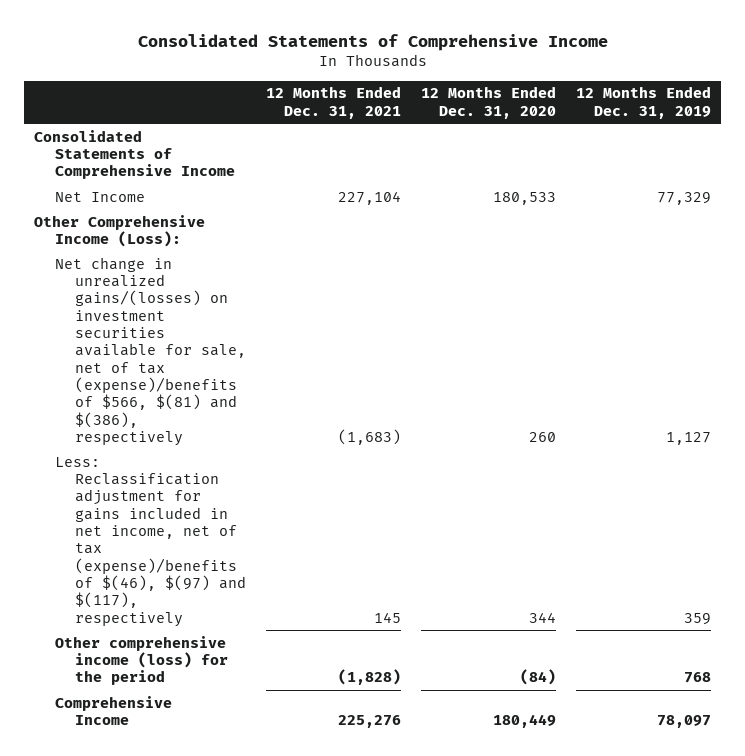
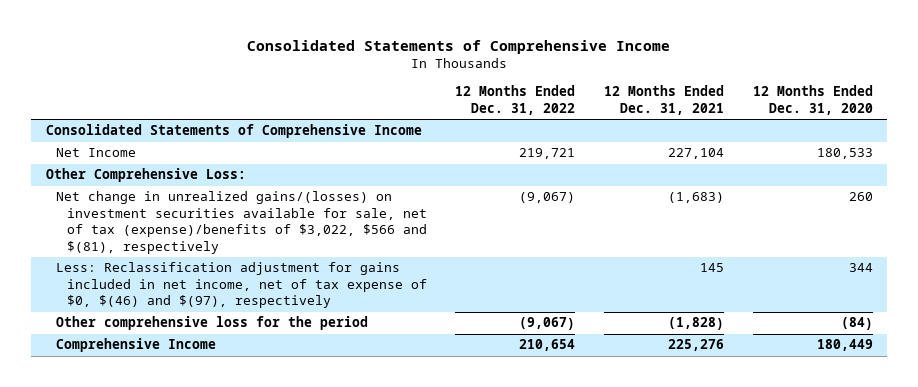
- | 12 Months Ended Dec. 31, 2021 | 12 Months Ended Dec. 31, 2020 | 12 Months Ended Dec. 31, 2019
+ | 12 Months Ended Dec. 31, 2022 | 12 Months Ended Dec. 31, 2021 | 12 Months Ended Dec. 31, 2020
- Other Comprehensive Income (Loss):
- Net change in unrealized gains/(losses) on investment securities available for sale, net of tax (expense)/benefits of $566, $(81) and $(386), respectively | (1,683) | 260 | 1,127
- Less: Reclassification adjustment for gains included in net income, net of tax (expense)/benefits of $(46), $(97) and $(117), respectively | 145 | 344 | 359
- Other comprehensive income (loss) for the period | (1,828) | (84) | 768
+ Other Comprehensive Loss:
+ Net change in unrealized gains/(losses) on investment securities available for sale, net of tax (expense)/benefits of $3,022, $566 and $(81), respectively | (9,067) | (1,683) | 260
+ Less: Reclassification adjustment for gains included in net income, net of tax expense of $0, $(46) and $(97), respectively | | 145 | 344
+ Other comprehensive loss for the period | (9,067) | (1,828) | (84)

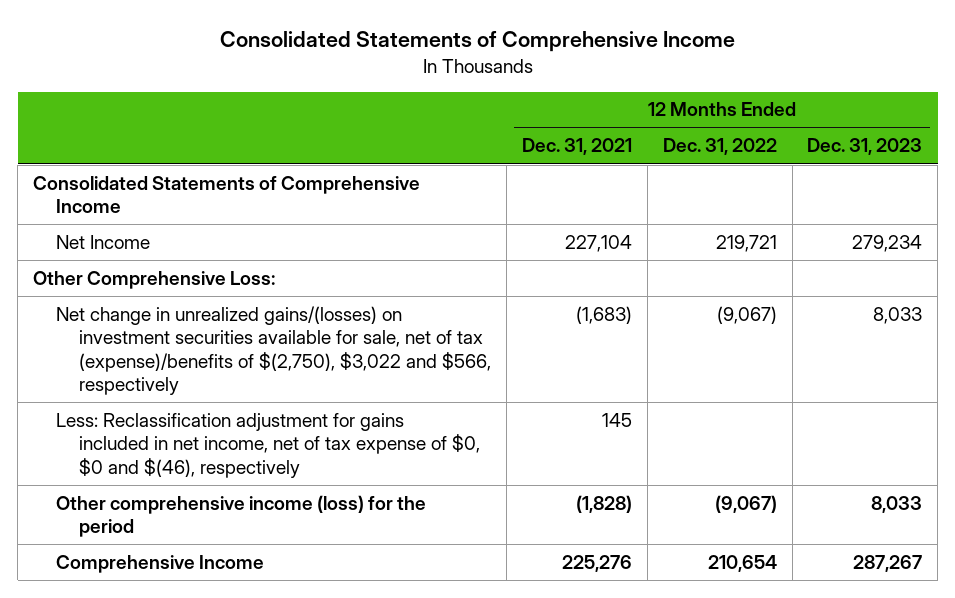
- | 12 Months Ended Dec. 31, 2022 | 12 Months Ended Dec. 31, 2021 | 12 Months Ended Dec. 31, 2020
+ | 12 Months Ended Dec. 31, 2021 | 12 Months Ended Dec. 31, 2022 | 12 Months Ended Dec. 31, 2023
- Net change in unrealized gains/(losses) on investment securities available for sale, net of tax (expense)/benefits of $3,022, $566 and $(81), respectively | (9,067) | (1,683) | 260
- Less: Reclassification adjustment for gains included in net income, net of tax expense of $0, $(46) and $(97), respectively | | 145 | 344
- Other comprehensive loss for the period | (9,067) | (1,828) | (84)
+ Net change in unrealized gains/(losses) on investment securities available for sale, net of tax (expense)/benefits of $(2,750), $3,022 and $566, respectively | (1,683) | (9,067) | 8,033
+ Less: Reclassification adjustment for gains included in net income, net of tax expense of $0, $0 and $(46), respectively | 145 | |
+ Other comprehensive income (loss) for the period | (1,828) | (9,067) | 8,033

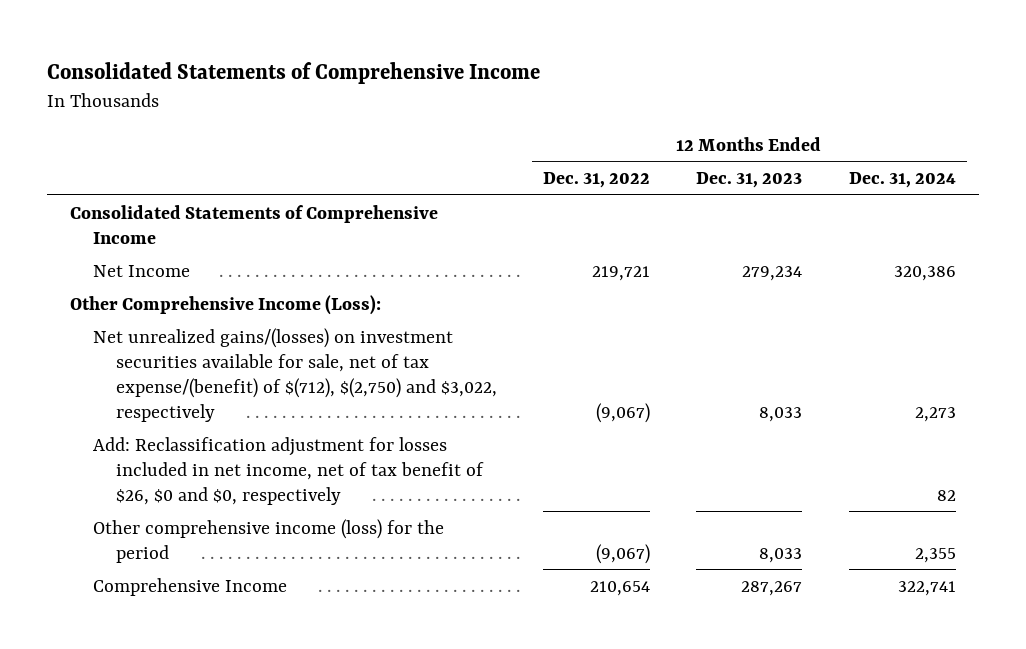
- | 12 Months Ended Dec. 31, 2021 | 12 Months Ended Dec. 31, 2022 | 12 Months Ended Dec. 31, 2023
+ | 12 Months Ended Dec. 31, 2022 | 12 Months Ended Dec. 31, 2023 | 12 Months Ended Dec. 31, 2024
- Other Comprehensive Loss:
- Net change in unrealized gains/(losses) on investment securities available for sale, net of tax (expense)/benefits of $(2,750), $3,022 and $566, respectively | (1,683) | (9,067) | 8,033
- Less: Reclassification adjustment for gains included in net income, net of tax expense of $0, $0 and $(46), respectively | 145 | |
+ Other Comprehensive Income (Loss):
+ Net unrealized gains/(losses) on investment securities available for sale, net of tax expense/(benefit) of $(712), $(2,750) and $3,022, respectively | (9,067) | 8,033 | 2,273
+ Add: Reclassification adjustment for losses included in net income, net of tax benefit of $26, $0 and $0, respectively | | | 82

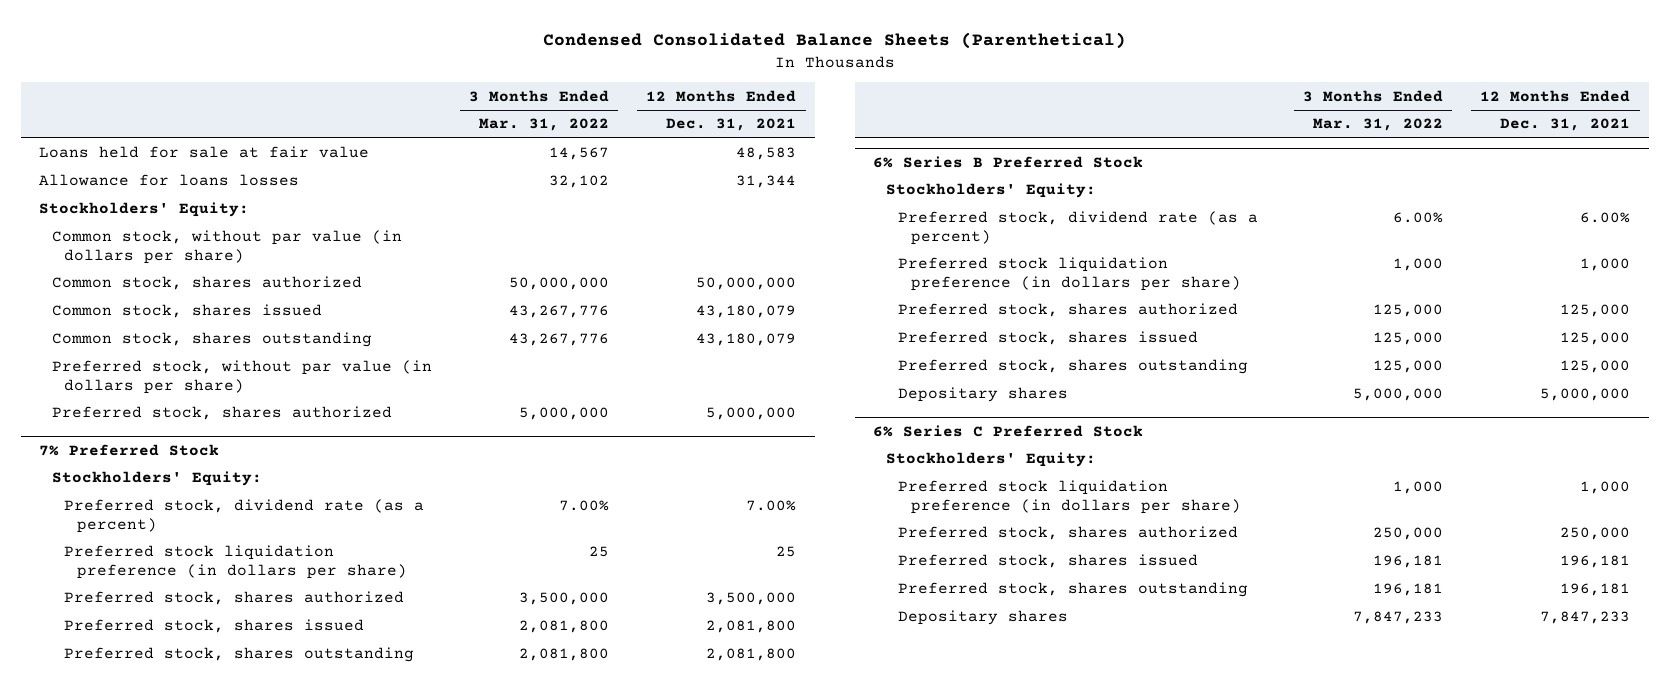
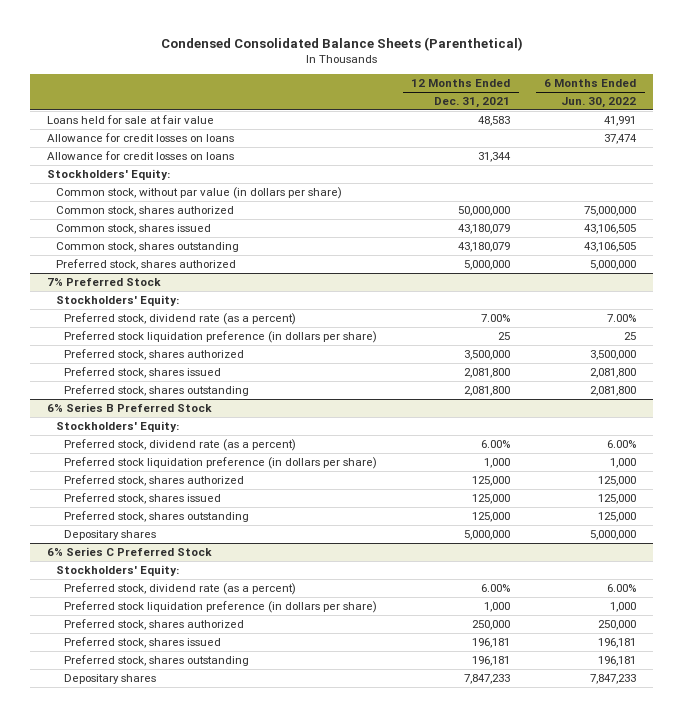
- | 3 Months Ended Mar. 31, 2022 | 12 Months Ended Dec. 31, 2021
+ | 12 Months Ended Dec. 31, 2021 | 6 Months Ended Jun. 30, 2022
- Allowance for loans losses | 32,102 | 31,344
+ Allowance for credit losses on loans | | 37,474
+ Allowance for credit losses on loans | 31,344 |
- Preferred stock, without par value (in dollars per share)
@ 6% Series C Preferred Stock
+ Preferred stock, dividend rate (as a percent) | 6.00% | 6.00%

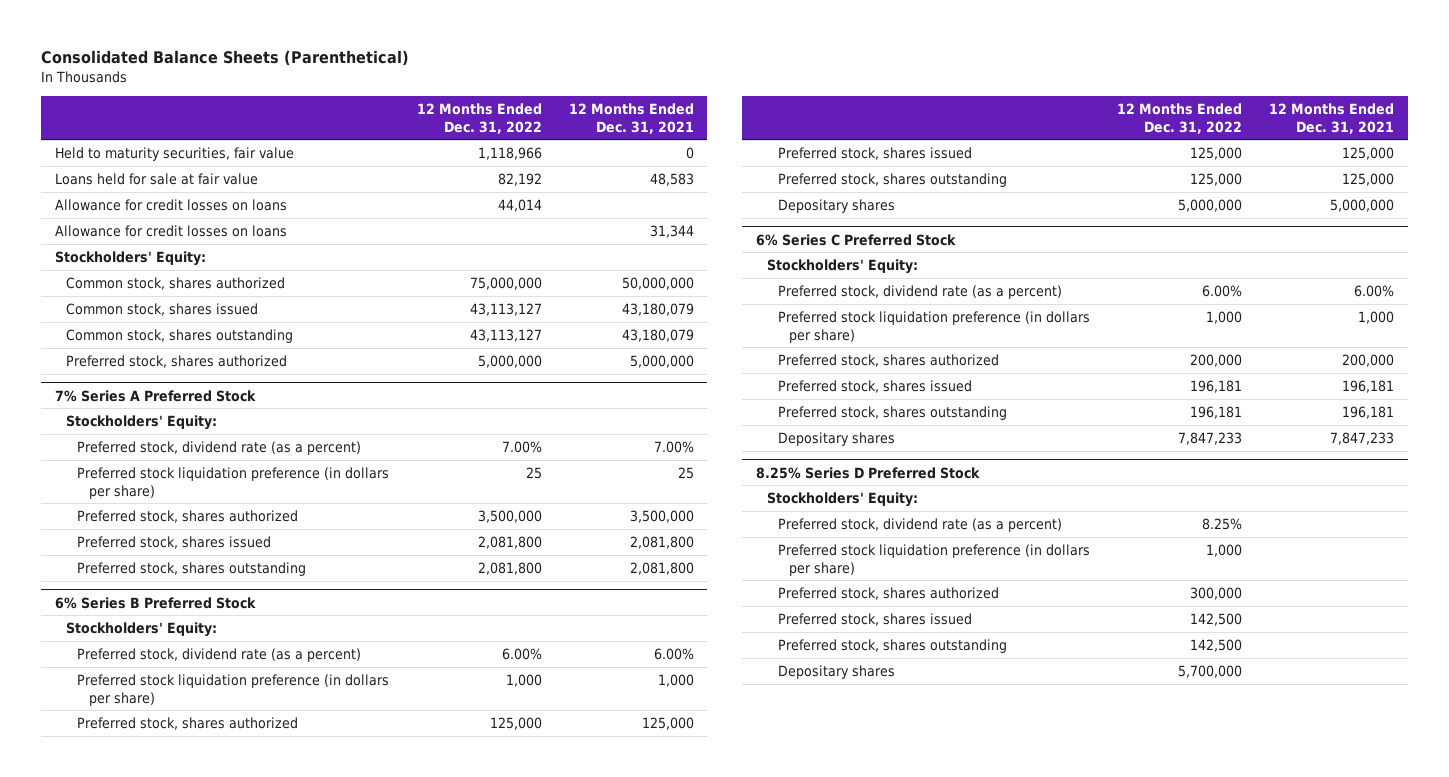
- Condensed Consolidated Balance Sheets (Parenthetical)
+ Consolidated Balance Sheets (Parenthetical)
- | 12 Months Ended Dec. 31, 2021 | 6 Months Ended Jun. 30, 2022
+ | 12 Months Ended Dec. 31, 2022 | 12 Months Ended Dec. 31, 2021
+ Held to maturity securities, fair value | 1,118,966 | 0
- Common stock, without par value (in dollars per share)
- 7% Preferred Stock
+ 7% Series A Preferred Stock
@ 6% Series C Preferred Stock
- Preferred stock, shares authorized | 250,000 | 250,000
+ Preferred stock, shares authorized | 200,000 | 200,000
+ 8.25% Series D Preferred Stock
+ Stockholders' Equity:
+ Preferred stock, dividend rate (as a percent) | 8.25% |
+ Preferred stock liquidation preference (in dollars per share) | 1,000 |
+ Preferred stock, shares authorized | 300,000 |
+ Preferred stock, shares issued | 142,500 |
+ Preferred stock, shares outstanding | 142,500 |
+ Depositary shares | 5,700,000 |

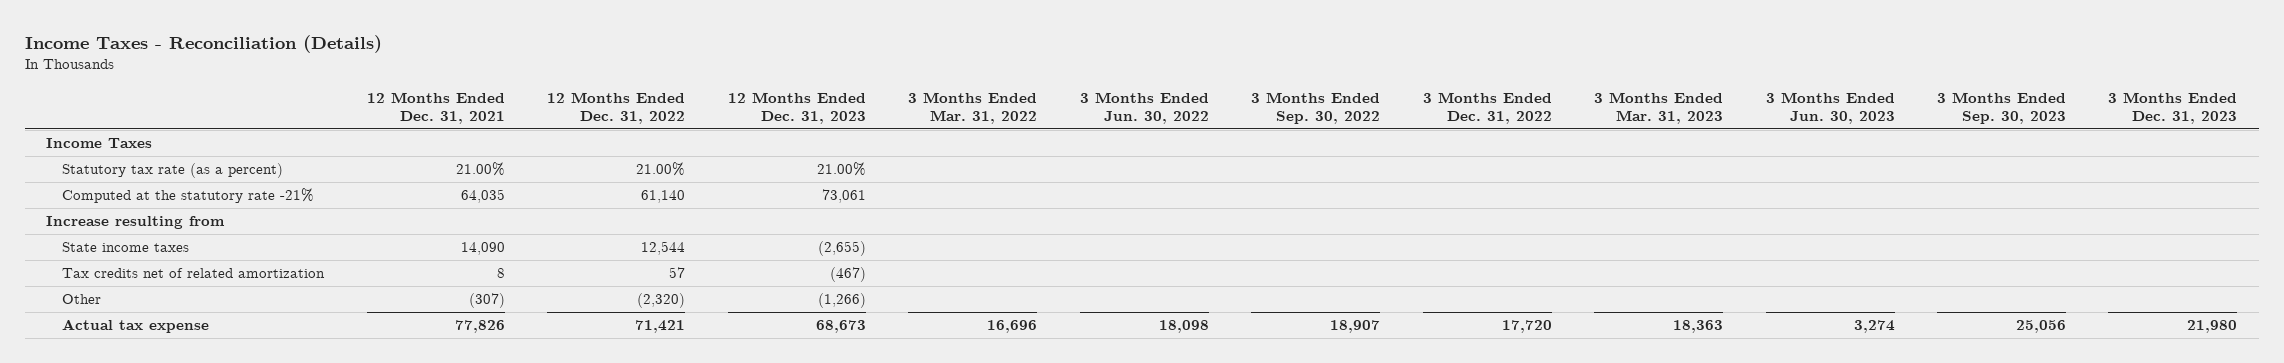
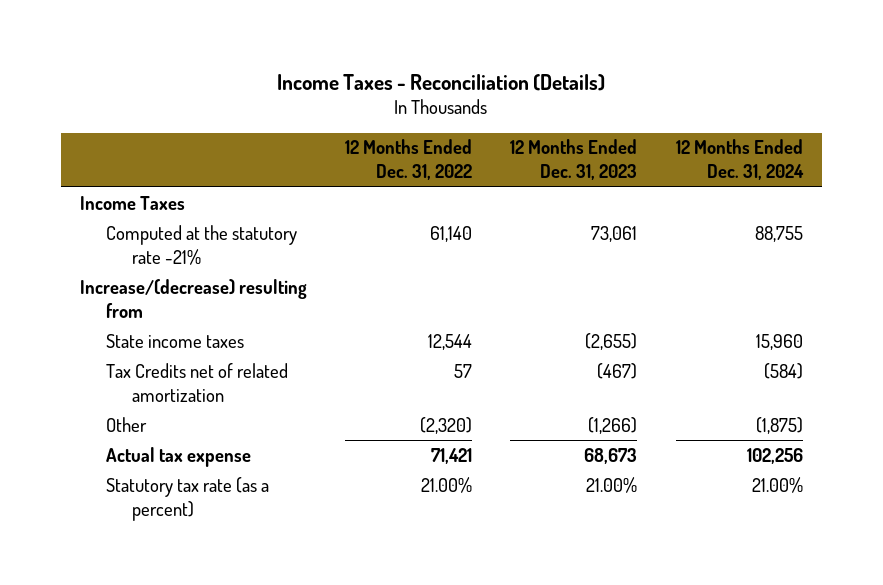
- | 12 Months Ended Dec. 31, 2021 | 12 Months Ended Dec. 31, 2022 | 12 Months Ended Dec. 31, 2023 | 3 Months Ended Mar. 31, 2022 | 3 Months Ended Jun. 30, 2022 | 3 Months Ended Sep. 30, 2022 | 3 Months Ended Dec. 31, 2022 | 3 Months Ended Mar. 31, 2023 | 3 Months Ended Jun. 30, 2023 | 3 Months Ended Sep. 30, 2023 | 3 Months Ended Dec. 31, 2023
+ | 12 Months Ended Dec. 31, 2022 | 12 Months Ended Dec. 31, 2023 | 12 Months Ended Dec. 31, 2024
- Increase resulting from
+ Increase/(decrease) resulting from
- Tax credits net of related amortization | 8 | 57 | (467) | | | | | | | |
+ Tax Credits net of related amortization | 57 | (467) | (584)
moved down: Statutory tax rate (as a percent) | 21.00% | 21.00% | 21.00%

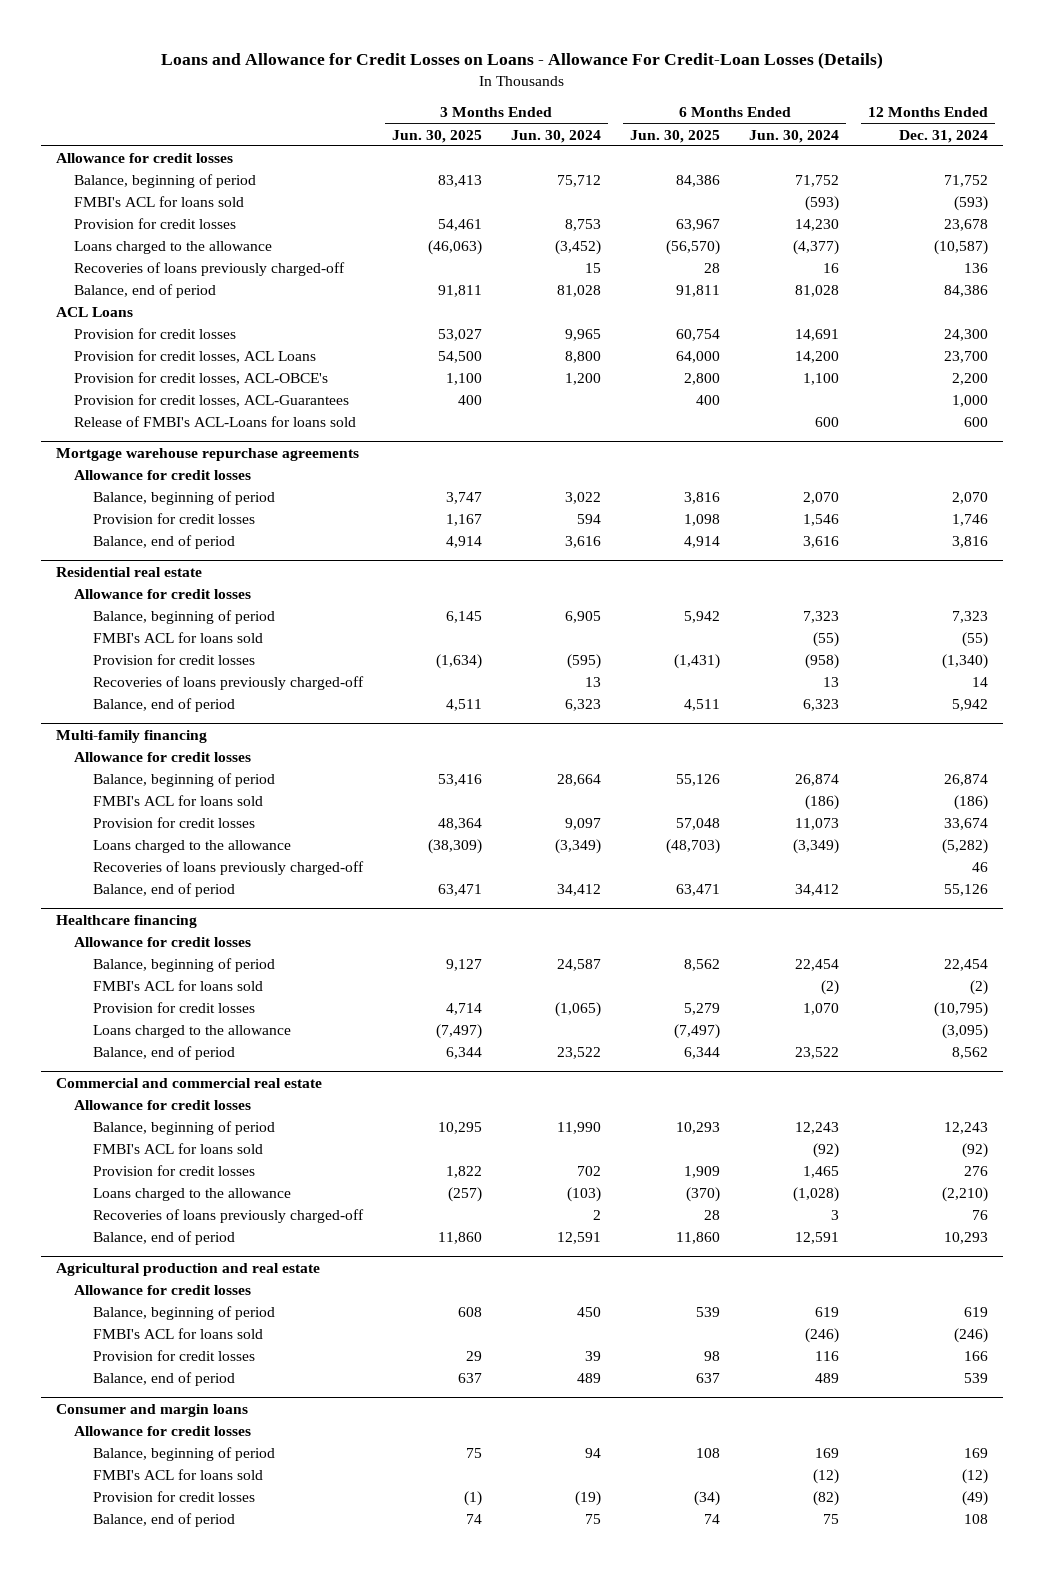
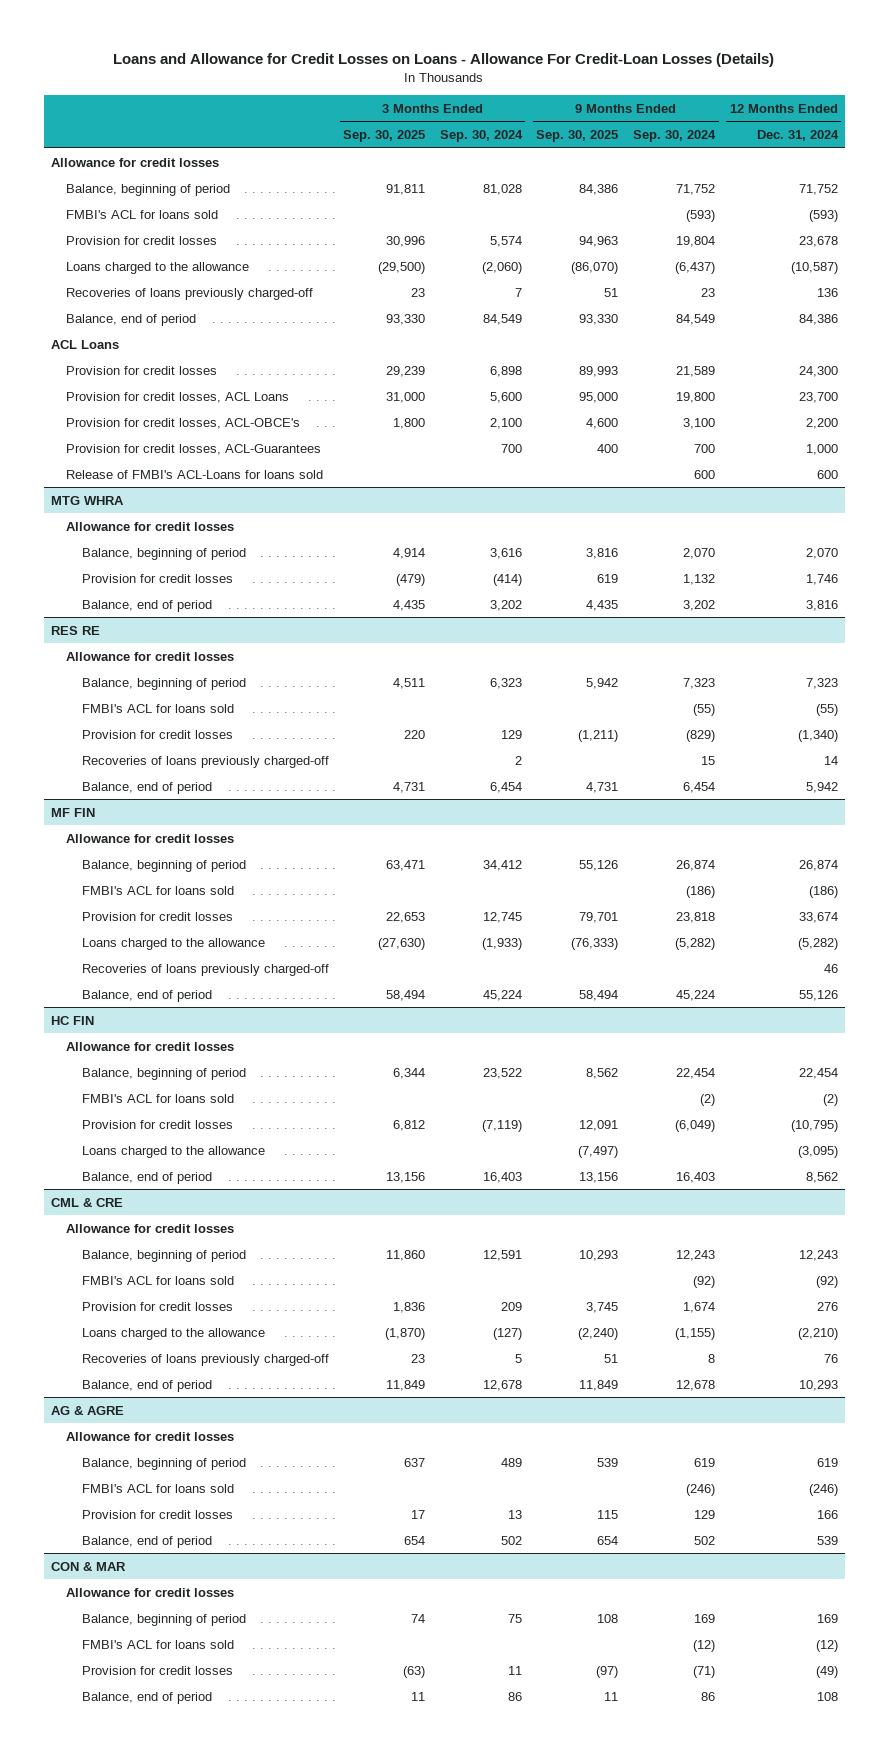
- | 3 Months Ended Jun. 30, 2025 | 3 Months Ended Jun. 30, 2024 | 6 Months Ended Jun. 30, 2025 | 6 Months Ended Jun. 30, 2024 | 12 Months Ended Dec. 31, 2024
+ | 3 Months Ended Sep. 30, 2025 | 3 Months Ended Sep. 30, 2024 | 9 Months Ended Sep. 30, 2025 | 9 Months Ended Sep. 30, 2024 | 12 Months Ended Dec. 31, 2024
- Mortgage warehouse repurchase agreements
+ MTG WHRA
- Residential real estate
+ RES RE
- Multi-family financing
+ MF FIN
- Healthcare financing
+ HC FIN
- Commercial and commercial real estate
+ CML & CRE
- Agricultural production and real estate
+ AG & AGRE
- Consumer and margin loans
+ CON & MAR

